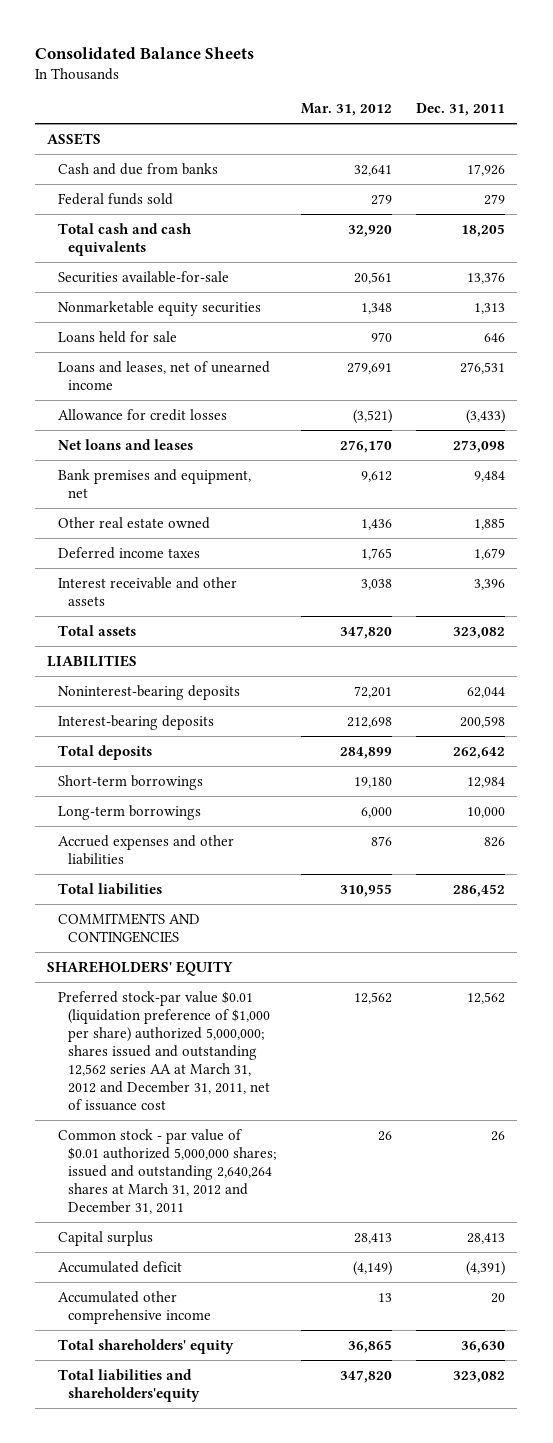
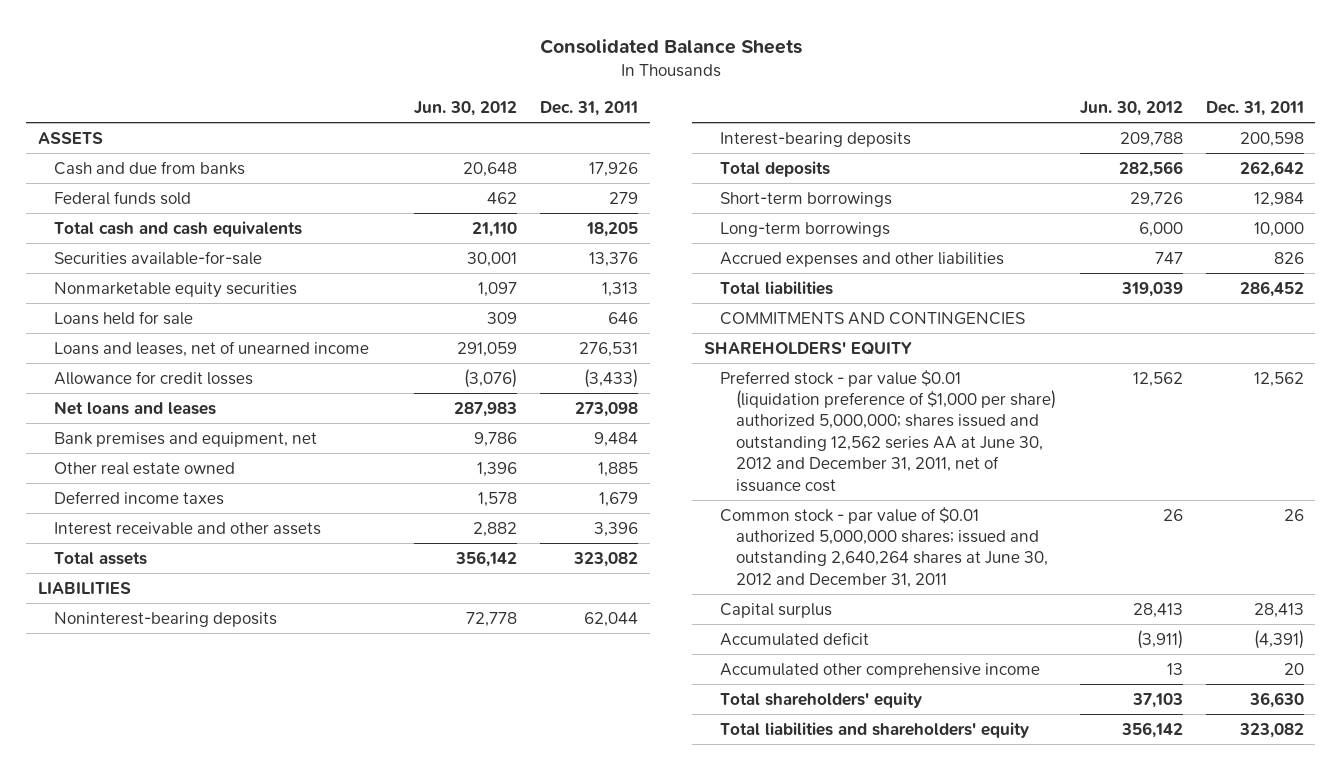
- | Mar. 31, 2012 | Dec. 31, 2011
+ | Jun. 30, 2012 | Dec. 31, 2011
- Preferred stock-par value $0.01 (liquidation preference of $1,000 per share) authorized 5,000,000; shares issued and outstanding 12,562 series AA at March 31, 2012 and December 31, 2011, net of issuance cost | 12,562 | 12,562
- Common stock - par value of $0.01 authorized 5,000,000 shares; issued and outstanding 2,640,264 shares at March 31, 2012 and December 31, 2011 | 26 | 26
+ Preferred stock - par value $0.01 (liquidation preference of $1,000 per share) authorized 5,000,000; shares issued and outstanding 12,562 series AA at June 30, 2012 and December 31, 2011, net of issuance cost | 12,562 | 12,562
+ Common stock - par value of $0.01 authorized 5,000,000 shares; issued and outstanding 2,640,264 shares at June 30, 2012 and December 31, 2011 | 26 | 26
- Total liabilities and shareholders'equity | 347,820 | 323,082
+ Total liabilities and shareholders' equity | 356,142 | 323,082

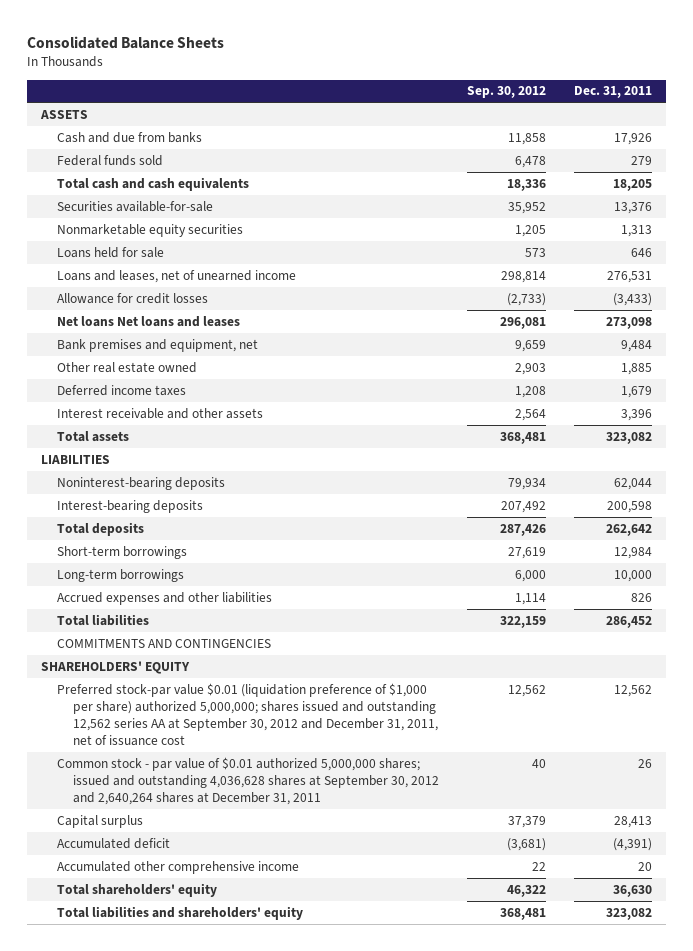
- | Jun. 30, 2012 | Dec. 31, 2011
+ | Sep. 30, 2012 | Dec. 31, 2011
- Net loans and leases | 287,983 | 273,098
+ Net loans Net loans and leases | 296,081 | 273,098
- Preferred stock - par value $0.01 (liquidation preference of $1,000 per share) authorized 5,000,000; shares issued and outstanding 12,562 series AA at June 30, 2012 and December 31, 2011, net of issuance cost | 12,562 | 12,562
- Common stock - par value of $0.01 authorized 5,000,000 shares; issued and outstanding 2,640,264 shares at June 30, 2012 and December 31, 2011 | 26 | 26
+ Preferred stock-par value $0.01 (liquidation preference of $1,000 per share) authorized 5,000,000; shares issued and outstanding 12,562 series AA at September 30, 2012 and December 31, 2011, net of issuance cost | 12,562 | 12,562
+ Common stock - par value of $0.01 authorized 5,000,000 shares; issued and outstanding 4,036,628 shares at September 30, 2012 and 2,640,264 shares at December 31, 2011 | 40 | 26

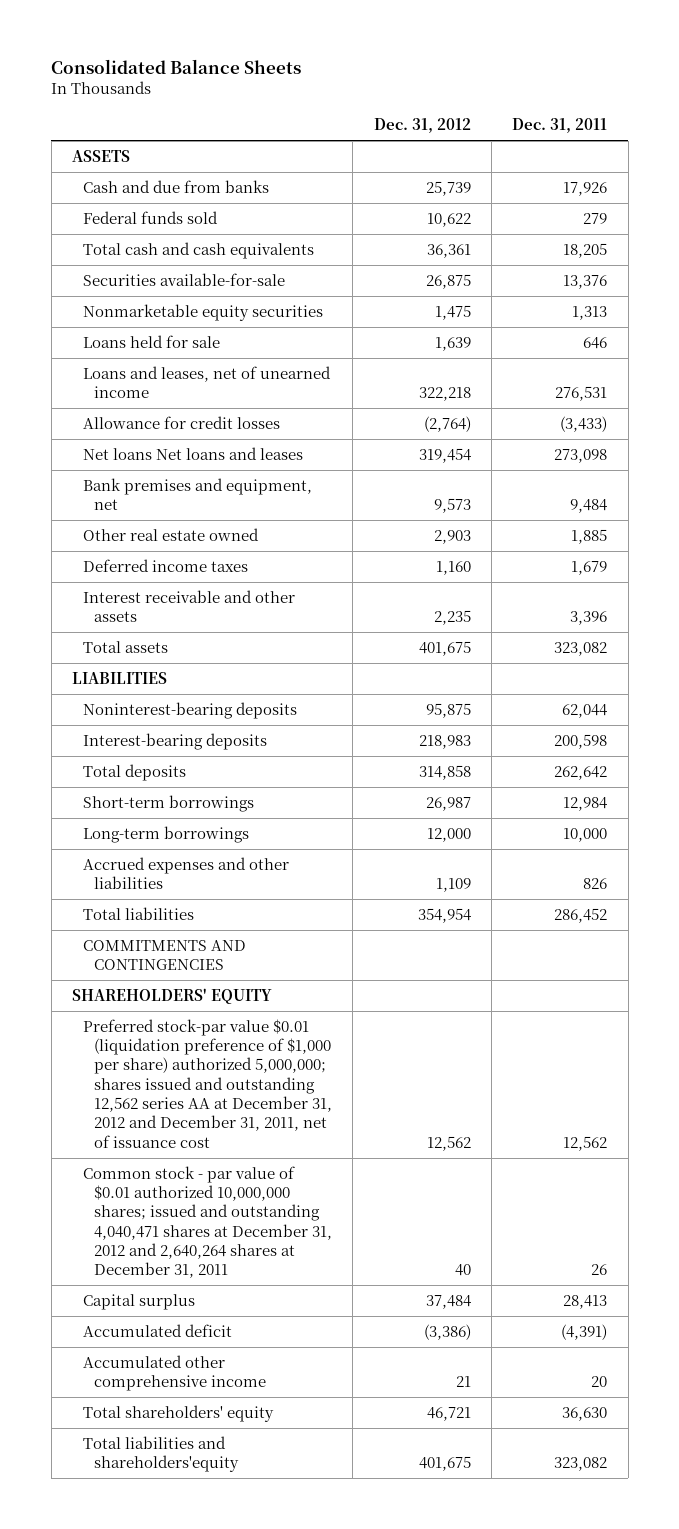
- | Sep. 30, 2012 | Dec. 31, 2011
+ | Dec. 31, 2012 | Dec. 31, 2011
- Preferred stock-par value $0.01 (liquidation preference of $1,000 per share) authorized 5,000,000; shares issued and outstanding 12,562 series AA at September 30, 2012 and December 31, 2011, net of issuance cost | 12,562 | 12,562
- Common stock - par value of $0.01 authorized 5,000,000 shares; issued and outstanding 4,036,628 shares at September 30, 2012 and 2,640,264 shares at December 31, 2011 | 40 | 26
+ Preferred stock-par value $0.01 (liquidation preference of $1,000 per share) authorized 5,000,000; shares issued and outstanding 12,562 series AA at December 31, 2012 and December 31, 2011, net of issuance cost | 12,562 | 12,562
+ Common stock - par value of $0.01 authorized 10,000,000 shares; issued and outstanding 4,040,471 shares at December 31, 2012 and 2,640,264 shares at December 31, 2011 | 40 | 26
- Total liabilities and shareholders' equity | 368,481 | 323,082
+ Total liabilities and shareholders'equity | 401,675 | 323,082

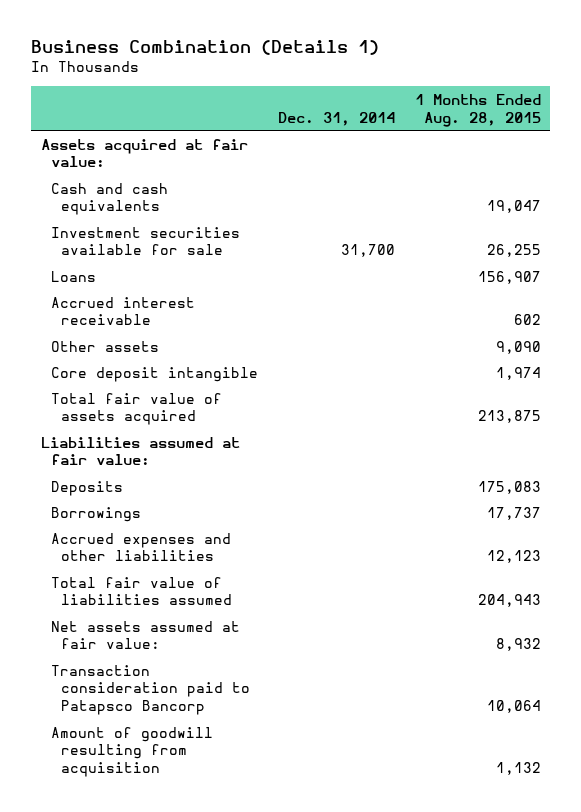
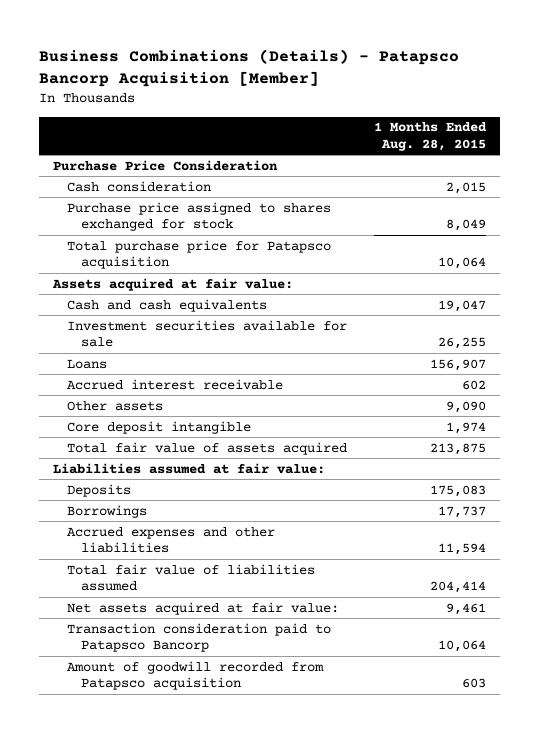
- Business Combination (Details 1)
+ Business Combinations (Details) - Patapsco Bancorp Acquisition [Member]
- | Dec. 31, 2014 | 1 Months Ended Aug. 28, 2015
+ | 1 Months Ended Aug. 28, 2015
+ Purchase Price Consideration
+ Cash consideration | 2,015
+ Purchase price assigned to shares exchanged for stock | 8,049
+ Total purchase price for Patapsco acquisition | 10,064
- Accrued expenses and other liabilities | | 12,123
- Total fair value of liabilities assumed | | 204,943
- Net assets assumed at fair value: | | 8,932
+ Accrued expenses and other liabilities | 11,594
+ Total fair value of liabilities assumed | 204,414
+ Net assets acquired at fair value: | 9,461
- Amount of goodwill resulting from acquisition | | 1,132
+ Amount of goodwill recorded from Patapsco acquisition | 603

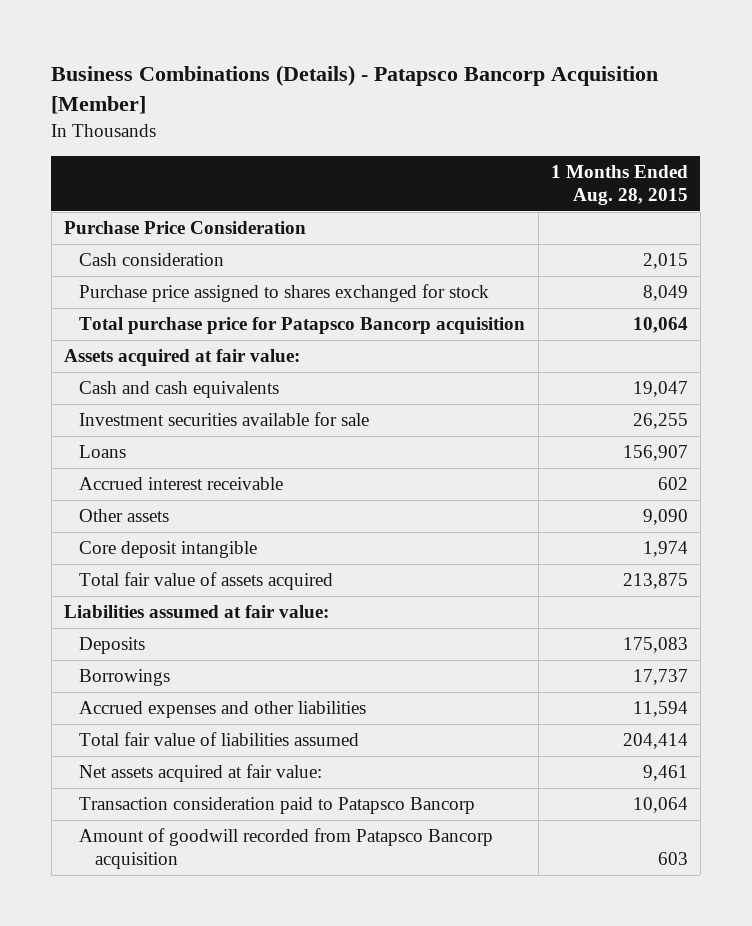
- Total purchase price for Patapsco acquisition | 10,064
+ Total purchase price for Patapsco Bancorp acquisition | 10,064
- Amount of goodwill recorded from Patapsco acquisition | 603
+ Amount of goodwill recorded from Patapsco Bancorp acquisition | 603

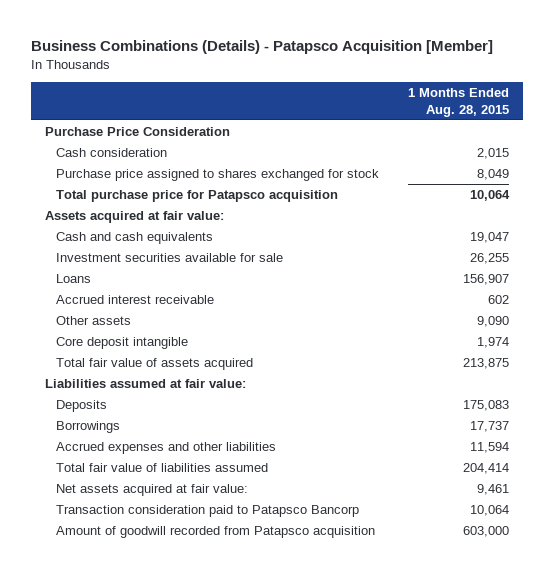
- Business Combinations (Details) - Patapsco Bancorp Acquisition [Member]
+ Business Combinations (Details) - Patapsco Acquisition [Member]
- Total purchase price for Patapsco Bancorp acquisition | 10,064
+ Total purchase price for Patapsco acquisition | 10,064
- Amount of goodwill recorded from Patapsco Bancorp acquisition | 603
+ Amount of goodwill recorded from Patapsco acquisition | 603,000

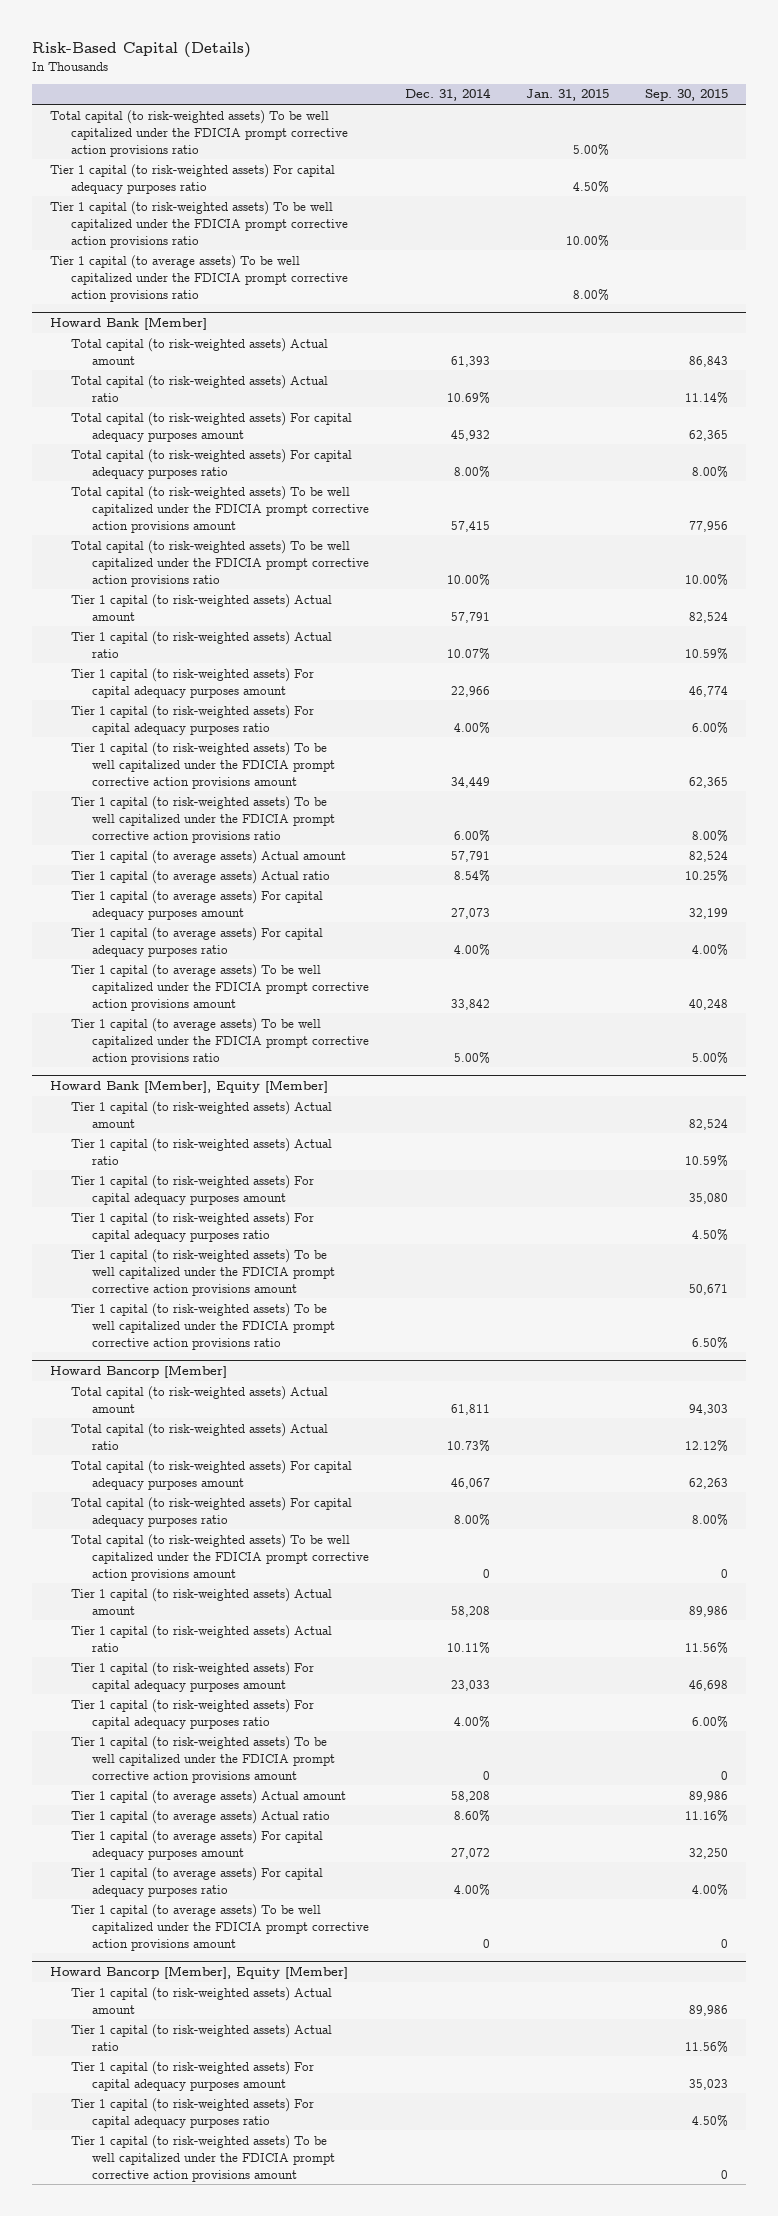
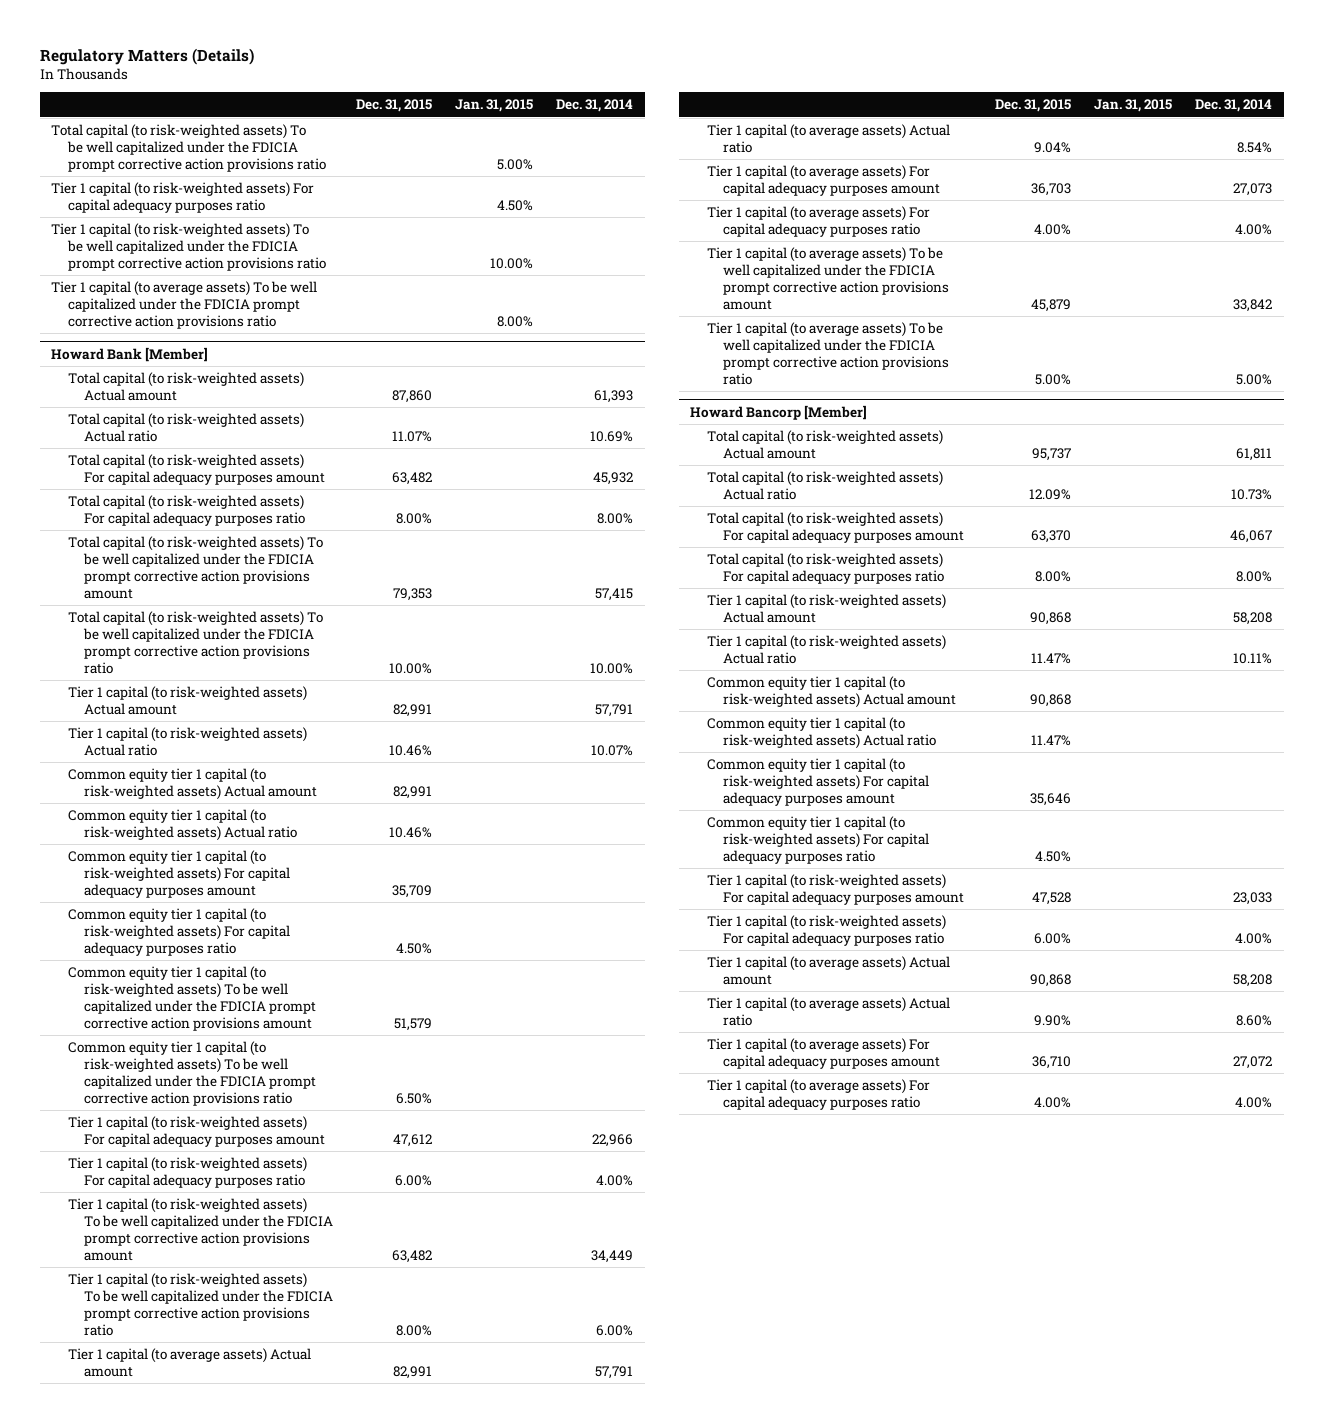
- Risk-Based Capital (Details)
+ Regulatory Matters (Details)
- | Dec. 31, 2014 | Jan. 31, 2015 | Sep. 30, 2015
+ | Dec. 31, 2015 | Jan. 31, 2015 | Dec. 31, 2014
@ Howard Bank [Member]
+ Common equity tier 1 capital (to risk-weighted assets) Actual amount | 82,991 | |
+ Common equity tier 1 capital (to risk-weighted assets) Actual ratio | 10.46% | |
+ Common equity tier 1 capital (to risk-weighted assets) For capital adequacy purposes amount | 35,709 | |
+ Common equity tier 1 capital (to risk-weighted assets) For capital adequacy purposes ratio | 4.50% | |
+ Common equity tier 1 capital (to risk-weighted assets) To be well capitalized under the FDICIA prompt corrective action provisions amount | 51,579 | |
+ Common equity tier 1 capital (to risk-weighted assets) To be well capitalized under the FDICIA prompt corrective action provisions ratio | 6.50% | |
- Howard Bank [Member], Equity [Member]
- Tier 1 capital (to risk-weighted assets) Actual amount | | | 82,524
- Tier 1 capital (to risk-weighted assets) Actual ratio | | | 10.59%
- Tier 1 capital (to risk-weighted assets) For capital adequacy purposes amount | | | 35,080
- Tier 1 capital (to risk-weighted assets) For capital adequacy purposes ratio | | | 4.50%
- Tier 1 capital (to risk-weighted assets) To be well capitalized under the FDICIA prompt corrective action provisions amount | | | 50,671
- Tier 1 capital (to risk-weighted assets) To be well capitalized under the FDICIA prompt corrective action provisions ratio | | | 6.50%
@ Howard Bancorp [Member]
- Total capital (to risk-weighted assets) To be well capitalized under the FDICIA prompt corrective action provisions amount | 0 | | 0
+ Common equity tier 1 capital (to risk-weighted assets) Actual amount | 90,868 | |
+ Common equity tier 1 capital (to risk-weighted assets) Actual ratio | 11.47% | |
+ Common equity tier 1 capital (to risk-weighted assets) For capital adequacy purposes amount | 35,646 | |
+ Common equity tier 1 capital (to risk-weighted assets) For capital adequacy purposes ratio | 4.50% | |
- Tier 1 capital (to risk-weighted assets) To be well capitalized under the FDICIA prompt corrective action provisions amount | 0 | | 0
- Tier 1 capital (to average assets) To be well capitalized under the FDICIA prompt corrective action provisions amount | 0 | | 0
- Howard Bancorp [Member], Equity [Member]
- Tier 1 capital (to risk-weighted assets) Actual amount | | | 89,986
- Tier 1 capital (to risk-weighted assets) Actual ratio | | | 11.56%
- Tier 1 capital (to risk-weighted assets) For capital adequacy purposes amount | | | 35,023
- Tier 1 capital (to risk-weighted assets) For capital adequacy purposes ratio | | | 4.50%
- Tier 1 capital (to risk-weighted assets) To be well capitalized under the FDICIA prompt corrective action provisions amount | | | 0

